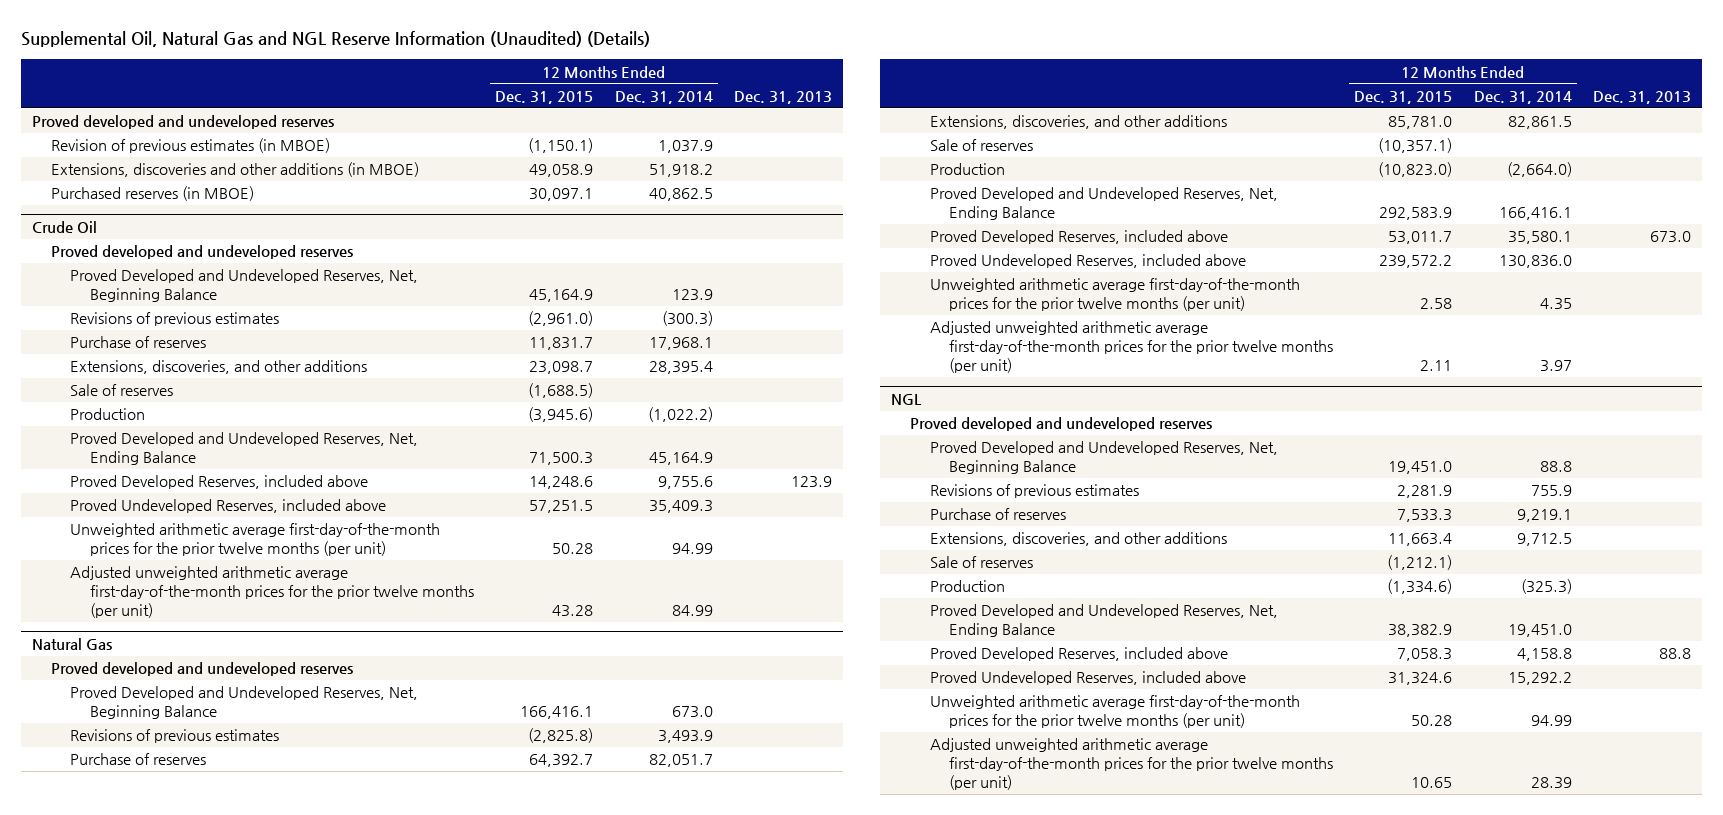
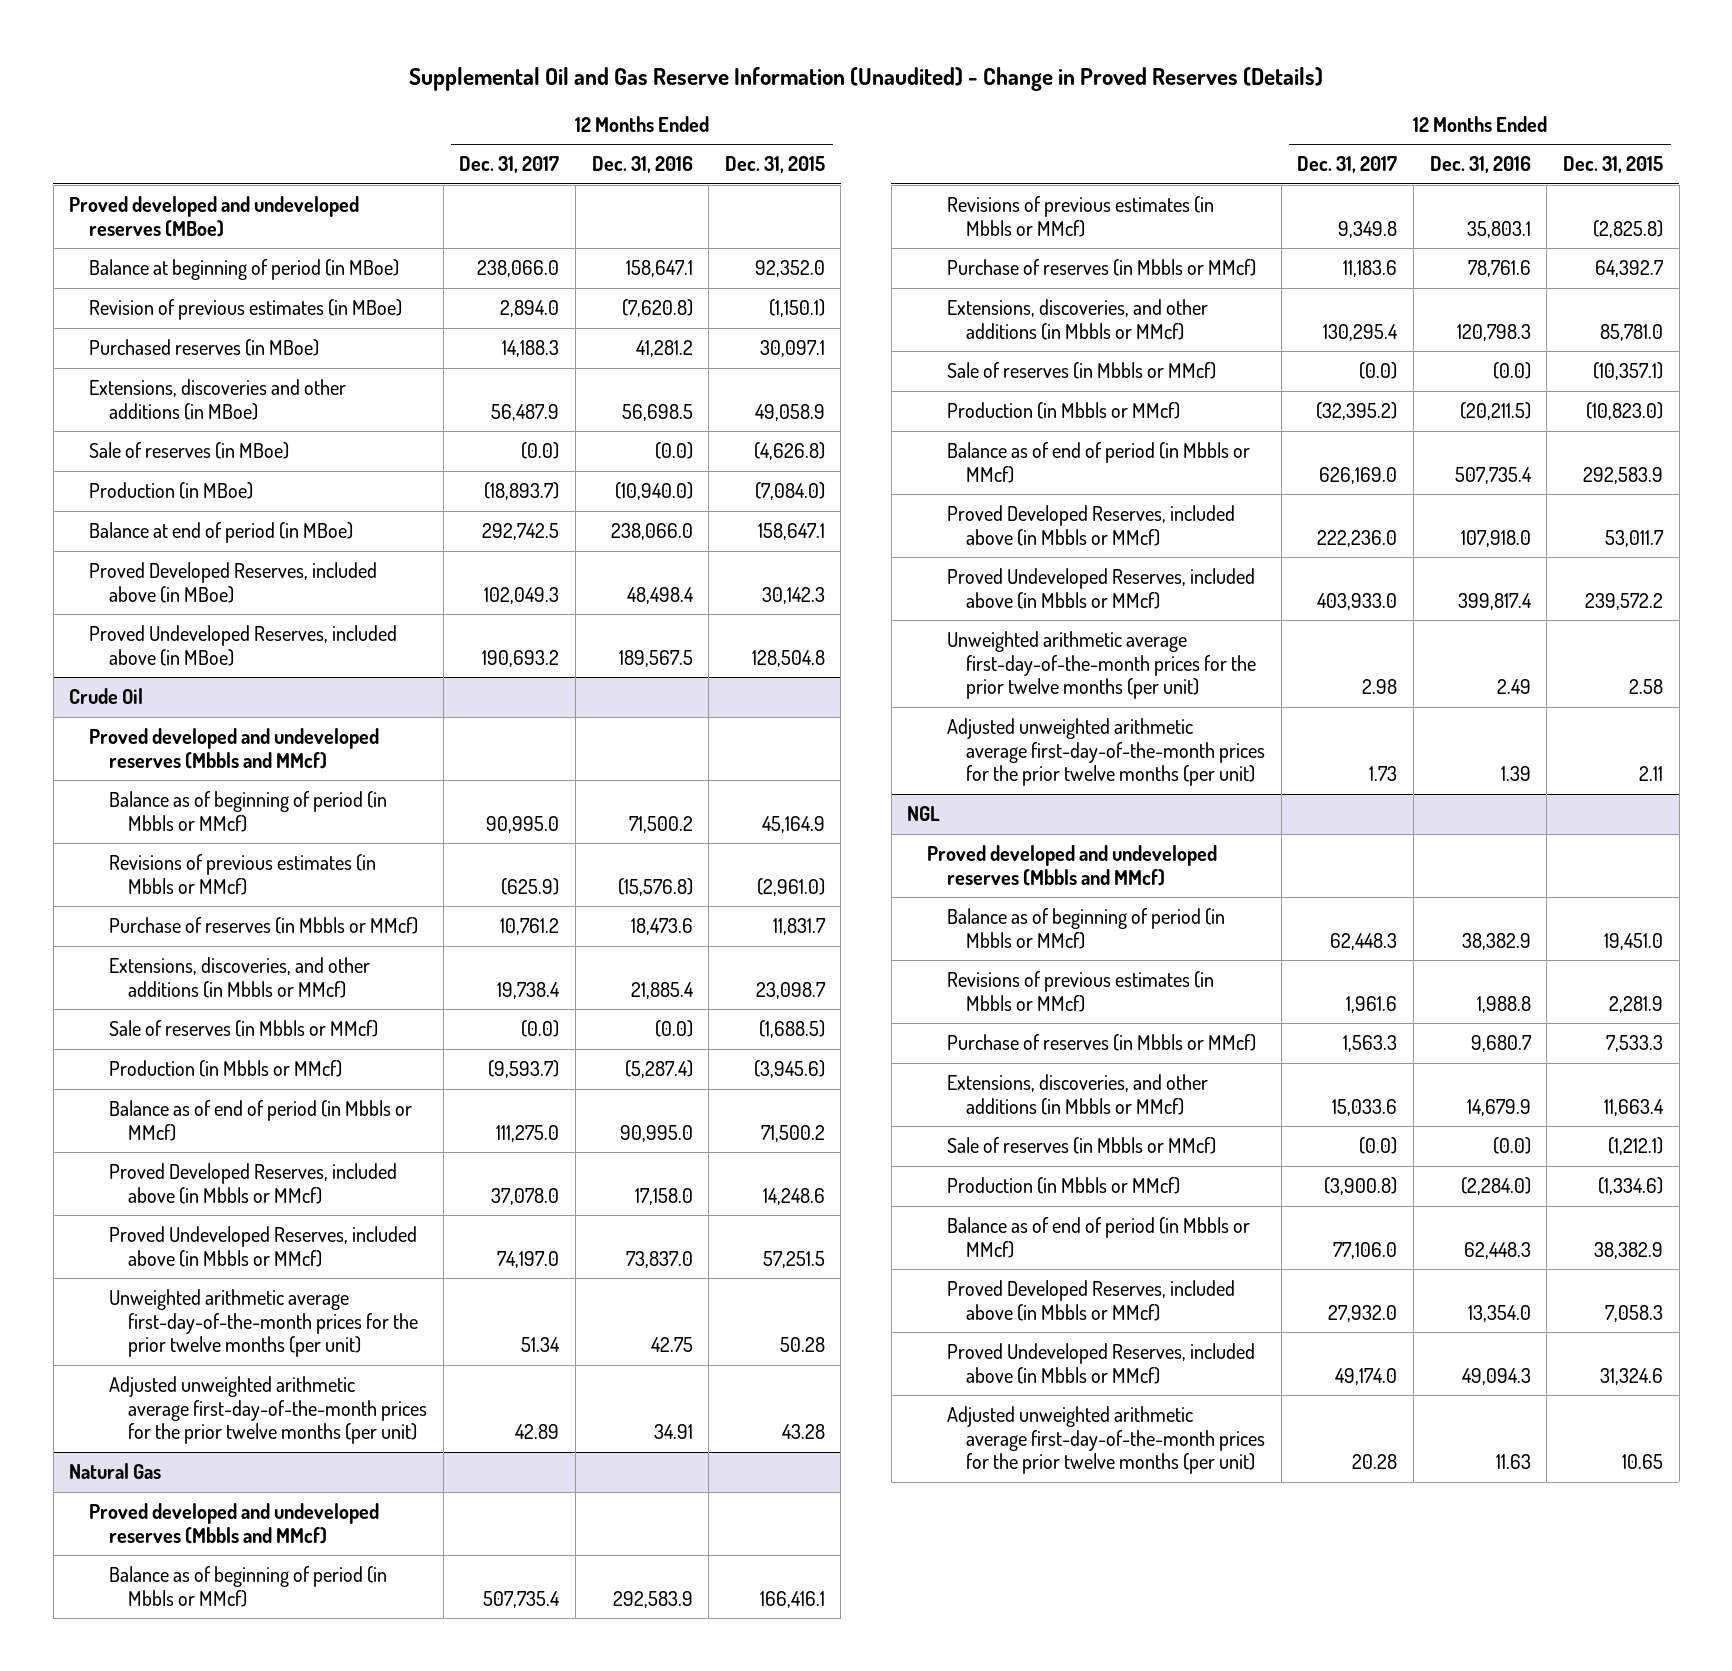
- Supplemental Oil, Natural Gas and NGL Reserve Information (Unaudited) (Details)
+ Supplemental Oil and Gas Reserve Information (Unaudited) - Change in Proved Reserves (Details)
- | 12 Months Ended Dec. 31, 2015 | 12 Months Ended Dec. 31, 2014 | Dec. 31, 2013
+ | 12 Months Ended Dec. 31, 2017 | 12 Months Ended Dec. 31, 2016 | 12 Months Ended Dec. 31, 2015
- Proved developed and undeveloped reserves
- Revision of previous estimates (in MBOE) | (1,150.1) | 1,037.9 |
- Extensions, discoveries and other additions (in MBOE) | 49,058.9 | 51,918.2 |
- Purchased reserves (in MBOE) | 30,097.1 | 40,862.5 |
+ Proved developed and undeveloped reserves (MBoe)
+ Balance at beginning of period (in MBoe) | 238,066.0 | 158,647.1 | 92,352.0
+ Revision of previous estimates (in MBoe) | 2,894.0 | (7,620.8) | (1,150.1)
+ Purchased reserves (in MBoe) | 14,188.3 | 41,281.2 | 30,097.1
+ Extensions, discoveries and other additions (in MBoe) | 56,487.9 | 56,698.5 | 49,058.9
+ Sale of reserves (in MBoe) | (0.0) | (0.0) | (4,626.8)
+ Production (in MBoe) | (18,893.7) | (10,940.0) | (7,084.0)
+ Balance at end of period (in MBoe) | 292,742.5 | 238,066.0 | 158,647.1
+ Proved Developed Reserves, included above (in MBoe) | 102,049.3 | 48,498.4 | 30,142.3
+ Proved Undeveloped Reserves, included above (in MBoe) | 190,693.2 | 189,567.5 | 128,504.8
@ Crude Oil
- Proved developed and undeveloped reserves
- Proved Developed and Undeveloped Reserves, Net, Beginning Balance | 45,164.9 | 123.9 |
- Revisions of previous estimates | (2,961.0) | (300.3) |
- Purchase of reserves | 11,831.7 | 17,968.1 |
- Extensions, discoveries, and other additions | 23,098.7 | 28,395.4 |
- Sale of reserves | (1,688.5) | |
- Production | (3,945.6) | (1,022.2) |
- Proved Developed and Undeveloped Reserves, Net, Ending Balance | 71,500.3 | 45,164.9 |
- Proved Developed Reserves, included above | 14,248.6 | 9,755.6 | 123.9
- Proved Undeveloped Reserves, included above | 57,251.5 | 35,409.3 |
+ Proved developed and undeveloped reserves (Mbbls and MMcf)
+ Balance as of beginning of period (in Mbbls or MMcf) | 90,995.0 | 71,500.2 | 45,164.9
+ Revisions of previous estimates (in Mbbls or MMcf) | (625.9) | (15,576.8) | (2,961.0)
+ Purchase of reserves (in Mbbls or MMcf) | 10,761.2 | 18,473.6 | 11,831.7
+ Extensions, discoveries, and other additions (in Mbbls or MMcf) | 19,738.4 | 21,885.4 | 23,098.7
+ Sale of reserves (in Mbbls or MMcf) | (0.0) | (0.0) | (1,688.5)
+ Production (in Mbbls or MMcf) | (9,593.7) | (5,287.4) | (3,945.6)
+ Balance as of end of period (in Mbbls or MMcf) | 111,275.0 | 90,995.0 | 71,500.2
+ Proved Developed Reserves, included above (in Mbbls or MMcf) | 37,078.0 | 17,158.0 | 14,248.6
+ Proved Undeveloped Reserves, included above (in Mbbls or MMcf) | 74,197.0 | 73,837.0 | 57,251.5
@ Natural Gas
- Proved developed and undeveloped reserves
- Proved Developed and Undeveloped Reserves, Net, Beginning Balance | 166,416.1 | 673.0 |
- Revisions of previous estimates | (2,825.8) | 3,493.9 |
- Purchase of reserves | 64,392.7 | 82,051.7 |
- Extensions, discoveries, and other additions | 85,781.0 | 82,861.5 |
- Sale of reserves | (10,357.1) | |
- Production | (10,823.0) | (2,664.0) |
- Proved Developed and Undeveloped Reserves, Net, Ending Balance | 292,583.9 | 166,416.1 |
- Proved Developed Reserves, included above | 53,011.7 | 35,580.1 | 673.0
- Proved Undeveloped Reserves, included above | 239,572.2 | 130,836.0 |
+ Proved developed and undeveloped reserves (Mbbls and MMcf)
+ Balance as of beginning of period (in Mbbls or MMcf) | 507,735.4 | 292,583.9 | 166,416.1
+ Revisions of previous estimates (in Mbbls or MMcf) | 9,349.8 | 35,803.1 | (2,825.8)
+ Purchase of reserves (in Mbbls or MMcf) | 11,183.6 | 78,761.6 | 64,392.7
+ Extensions, discoveries, and other additions (in Mbbls or MMcf) | 130,295.4 | 120,798.3 | 85,781.0
+ Sale of reserves (in Mbbls or MMcf) | (0.0) | (0.0) | (10,357.1)
+ Production (in Mbbls or MMcf) | (32,395.2) | (20,211.5) | (10,823.0)
+ Balance as of end of period (in Mbbls or MMcf) | 626,169.0 | 507,735.4 | 292,583.9
+ Proved Developed Reserves, included above (in Mbbls or MMcf) | 222,236.0 | 107,918.0 | 53,011.7
+ Proved Undeveloped Reserves, included above (in Mbbls or MMcf) | 403,933.0 | 399,817.4 | 239,572.2
@ NGL
- Proved developed and undeveloped reserves
- Proved Developed and Undeveloped Reserves, Net, Beginning Balance | 19,451.0 | 88.8 |
- Revisions of previous estimates | 2,281.9 | 755.9 |
- Purchase of reserves | 7,533.3 | 9,219.1 |
- Extensions, discoveries, and other additions | 11,663.4 | 9,712.5 |
- Sale of reserves | (1,212.1) | |
- Production | (1,334.6) | (325.3) |
- Proved Developed and Undeveloped Reserves, Net, Ending Balance | 38,382.9 | 19,451.0 |
- Proved Developed Reserves, included above | 7,058.3 | 4,158.8 | 88.8
- Proved Undeveloped Reserves, included above | 31,324.6 | 15,292.2 |
- Unweighted arithmetic average first-day-of-the-month prices for the prior twelve months (per unit) | 50.28 | 94.99 |
+ Proved developed and undeveloped reserves (Mbbls and MMcf)
+ Balance as of beginning of period (in Mbbls or MMcf) | 62,448.3 | 38,382.9 | 19,451.0
+ Revisions of previous estimates (in Mbbls or MMcf) | 1,961.6 | 1,988.8 | 2,281.9
+ Purchase of reserves (in Mbbls or MMcf) | 1,563.3 | 9,680.7 | 7,533.3
+ Extensions, discoveries, and other additions (in Mbbls or MMcf) | 15,033.6 | 14,679.9 | 11,663.4
+ Sale of reserves (in Mbbls or MMcf) | (0.0) | (0.0) | (1,212.1)
+ Production (in Mbbls or MMcf) | (3,900.8) | (2,284.0) | (1,334.6)
+ Balance as of end of period (in Mbbls or MMcf) | 77,106.0 | 62,448.3 | 38,382.9
+ Proved Developed Reserves, included above (in Mbbls or MMcf) | 27,932.0 | 13,354.0 | 7,058.3
+ Proved Undeveloped Reserves, included above (in Mbbls or MMcf) | 49,174.0 | 49,094.3 | 31,324.6

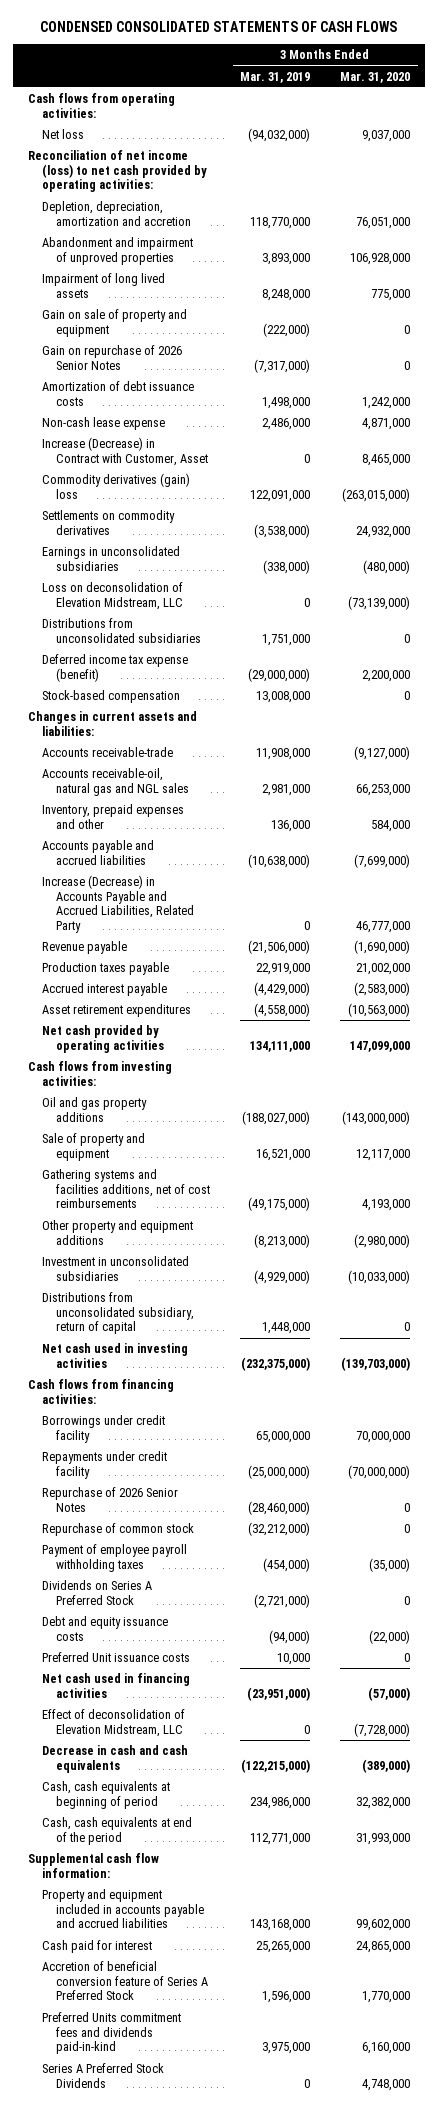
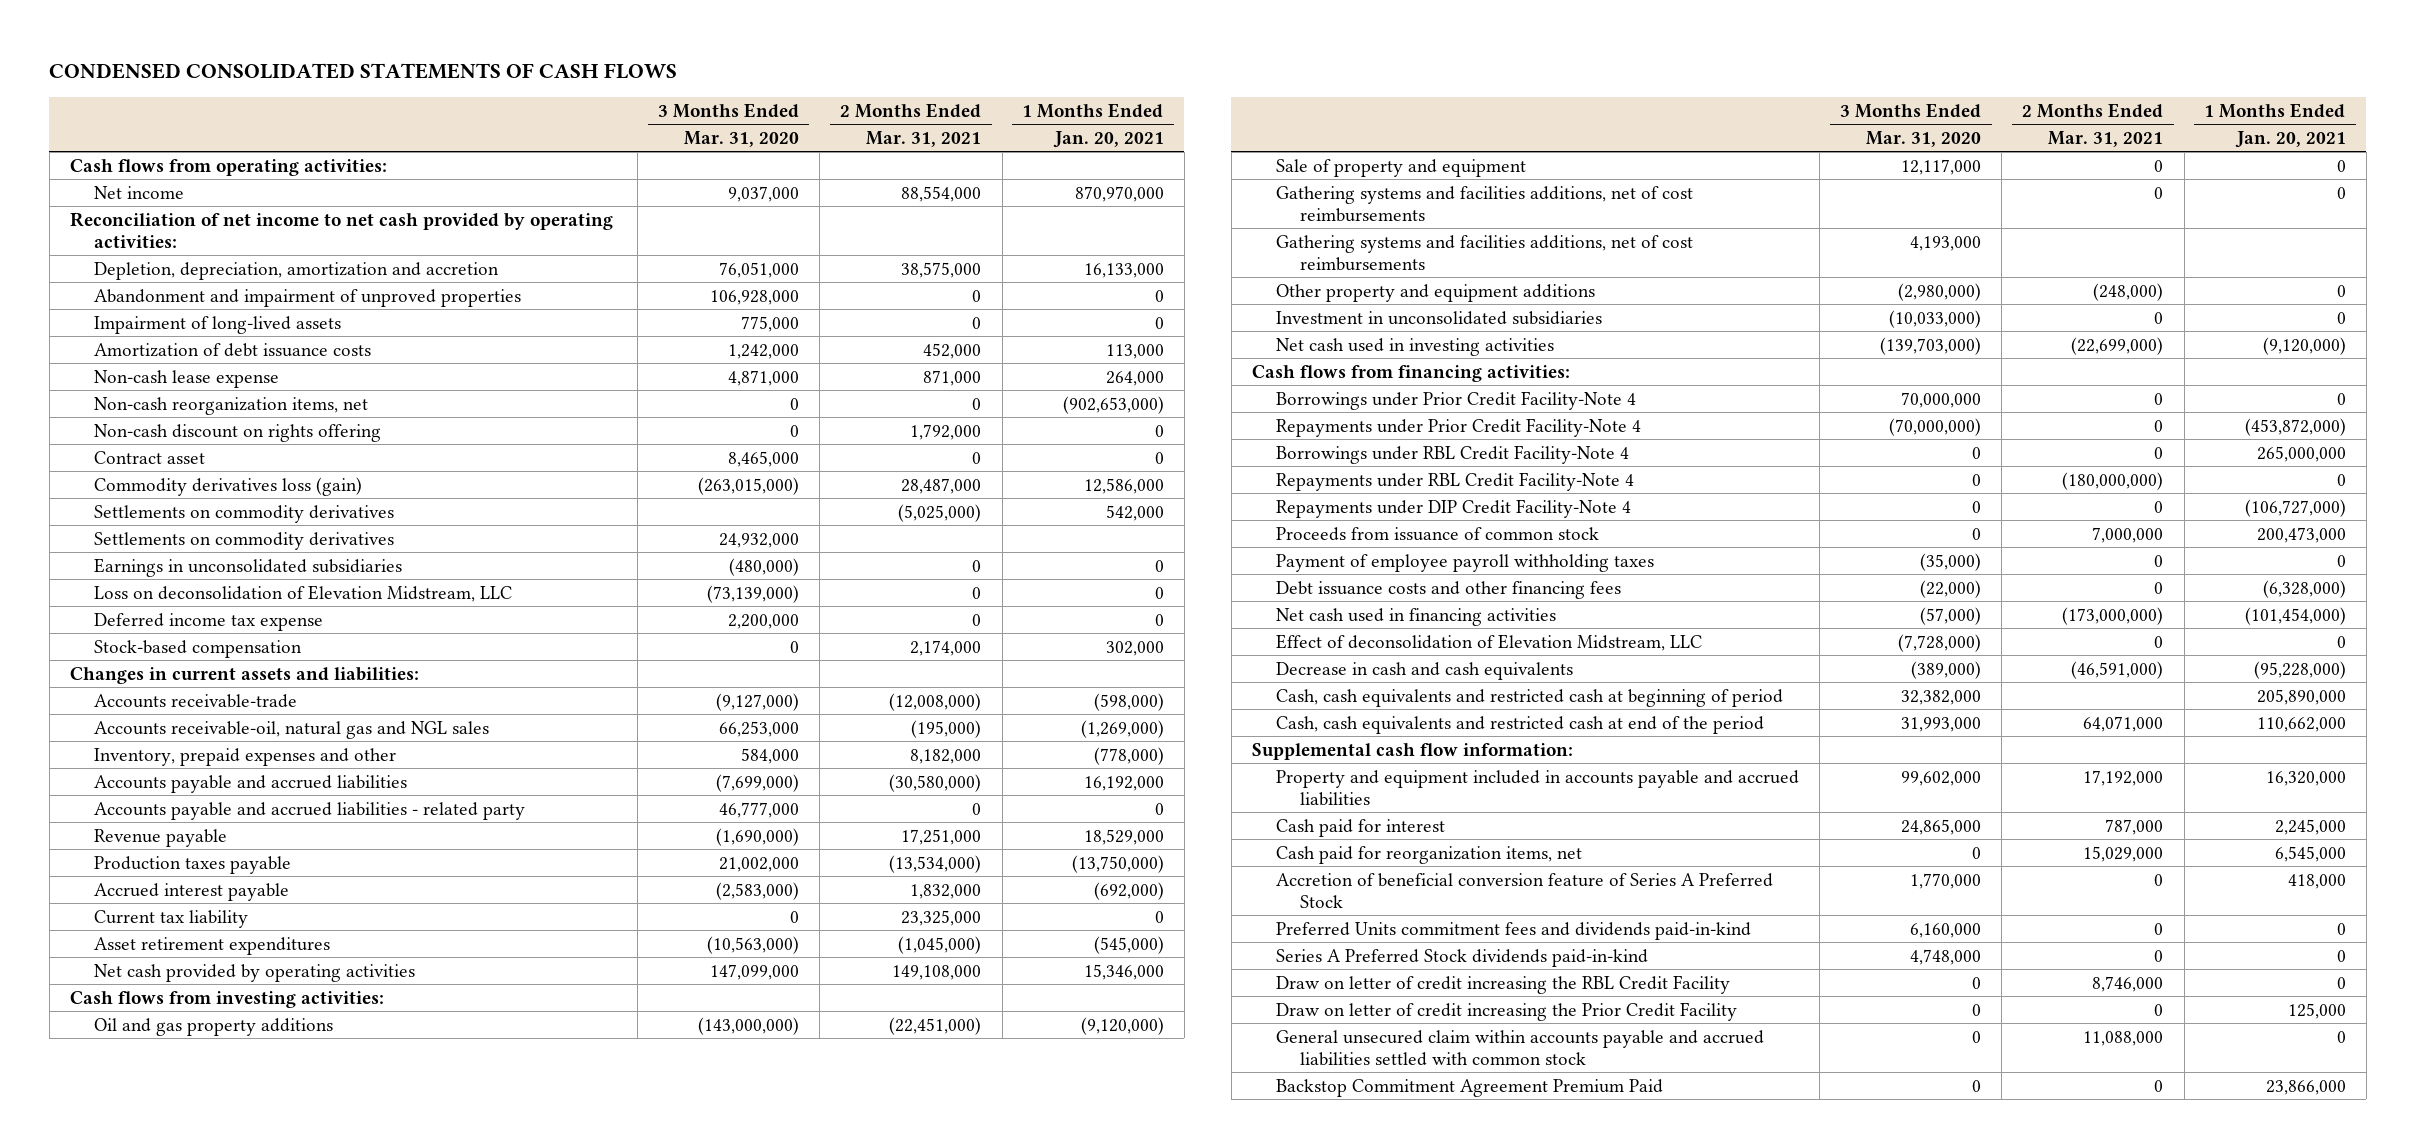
- | 3 Months Ended Mar. 31, 2019 | 3 Months Ended Mar. 31, 2020
+ | 3 Months Ended Mar. 31, 2020 | 2 Months Ended Mar. 31, 2021 | 1 Months Ended Jan. 20, 2021
- Net loss | (94,032,000) | 9,037,000
- Reconciliation of net income (loss) to net cash provided by operating activities:
+ Net income | 9,037,000 | 88,554,000 | 870,970,000
+ Reconciliation of net income to net cash provided by operating activities:
- Impairment of long lived assets | 8,248,000 | 775,000
- Gain on sale of property and equipment | (222,000) | 0
- Gain on repurchase of 2026 Senior Notes | (7,317,000) | 0
+ Impairment of long-lived assets | 775,000 | 0 | 0
- Increase (Decrease) in Contract with Customer, Asset | 0 | 8,465,000
- Commodity derivatives (gain) loss | 122,091,000 | (263,015,000)
+ Non-cash reorganization items, net | 0 | 0 | (902,653,000)
+ Non-cash discount on rights offering | 0 | 1,792,000 | 0
+ Contract asset | 8,465,000 | 0 | 0
+ Commodity derivatives loss (gain) | (263,015,000) | 28,487,000 | 12,586,000
+ Settlements on commodity derivatives | | (5,025,000) | 542,000
- Distributions from unconsolidated subsidiaries | 1,751,000 | 0
- Deferred income tax expense (benefit) | (29,000,000) | 2,200,000
+ Deferred income tax expense | 2,200,000 | 0 | 0
- Increase (Decrease) in Accounts Payable and Accrued Liabilities, Related Party | 0 | 46,777,000
+ Accounts payable and accrued liabilities - related party | 46,777,000 | 0 | 0
+ Current tax liability | 0 | 23,325,000 | 0
+ Gathering systems and facilities additions, net of cost reimbursements | | 0 | 0
- Distributions from unconsolidated subsidiary, return of capital | 1,448,000 | 0
- Borrowings under credit facility | 65,000,000 | 70,000,000
- Repayments under credit facility | (25,000,000) | (70,000,000)
- Repurchase of 2026 Senior Notes | (28,460,000) | 0
- Repurchase of common stock | (32,212,000) | 0
+ Borrowings under Prior Credit Facility-Note 4 | 70,000,000 | 0 | 0
+ Repayments under Prior Credit Facility-Note 4 | (70,000,000) | 0 | (453,872,000)
+ Borrowings under RBL Credit Facility-Note 4 | 0 | 0 | 265,000,000
+ Repayments under RBL Credit Facility-Note 4 | 0 | (180,000,000) | 0
+ Repayments under DIP Credit Facility-Note 4 | 0 | 0 | (106,727,000)
+ Proceeds from issuance of common stock | 0 | 7,000,000 | 200,473,000
- Dividends on Series A Preferred Stock | (2,721,000) | 0
- Debt and equity issuance costs | (94,000) | (22,000)
- Preferred Unit issuance costs | 10,000 | 0
+ Debt issuance costs and other financing fees | (22,000) | 0 | (6,328,000)
- Cash, cash equivalents at beginning of period | 234,986,000 | 32,382,000
- Cash, cash equivalents at end of the period | 112,771,000 | 31,993,000
+ Cash, cash equivalents and restricted cash at beginning of period | 32,382,000 | | 205,890,000
+ Cash, cash equivalents and restricted cash at end of the period | 31,993,000 | 64,071,000 | 110,662,000
+ Cash paid for reorganization items, net | 0 | 15,029,000 | 6,545,000
- Series A Preferred Stock Dividends | 0 | 4,748,000
+ Series A Preferred Stock dividends paid-in-kind | 4,748,000 | 0 | 0
+ Draw on letter of credit increasing the RBL Credit Facility | 0 | 8,746,000 | 0
+ Draw on letter of credit increasing the Prior Credit Facility | 0 | 0 | 125,000
+ General unsecured claim within accounts payable and accrued liabilities settled with common stock | 0 | 11,088,000 | 0
+ Backstop Commitment Agreement Premium Paid | 0 | 0 | 23,866,000

